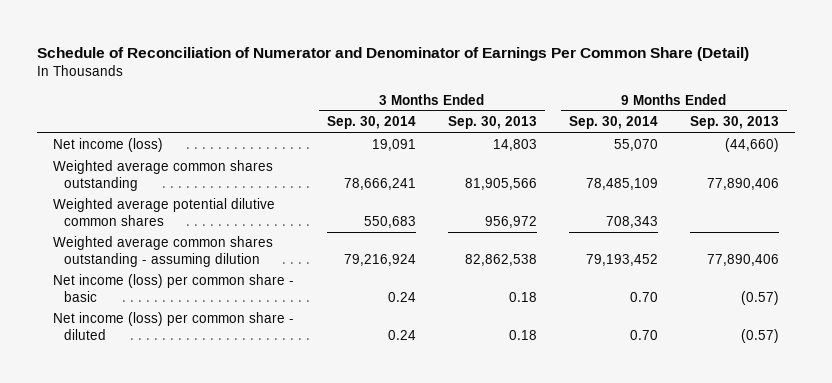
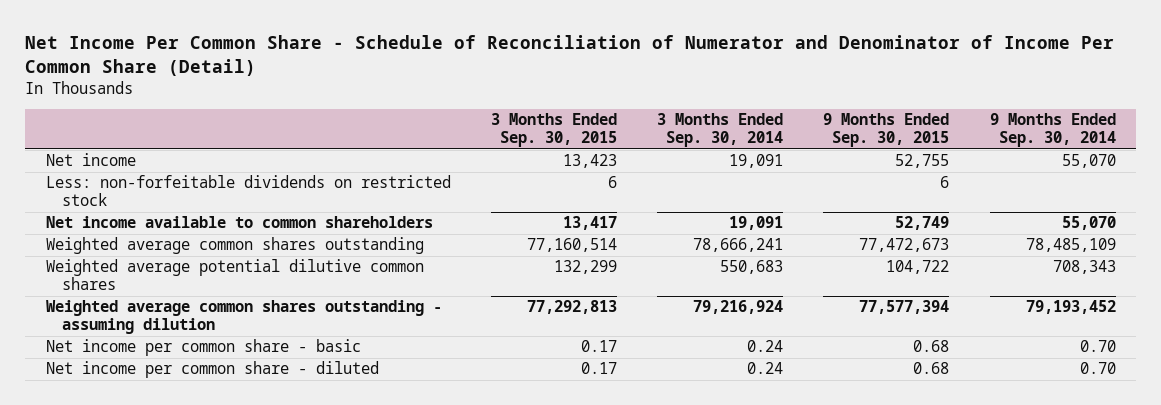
- Schedule of Reconciliation of Numerator and Denominator of Earnings Per Common Share (Detail)
+ Net Income Per Common Share - Schedule of Reconciliation of Numerator and Denominator of Income Per Common Share (Detail)
- | 3 Months Ended Sep. 30, 2014 | 3 Months Ended Sep. 30, 2013 | 9 Months Ended Sep. 30, 2014 | 9 Months Ended Sep. 30, 2013
+ | 3 Months Ended Sep. 30, 2015 | 3 Months Ended Sep. 30, 2014 | 9 Months Ended Sep. 30, 2015 | 9 Months Ended Sep. 30, 2014
- Net income (loss) | 19,091 | 14,803 | 55,070 | (44,660)
+ Net income | 13,423 | 19,091 | 52,755 | 55,070
+ Less: non-forfeitable dividends on restricted stock | 6 | | 6 |
+ Net income available to common shareholders | 13,417 | 19,091 | 52,749 | 55,070
- Net income (loss) per common share - basic | 0.24 | 0.18 | 0.70 | (0.57)
- Net income (loss) per common share - diluted | 0.24 | 0.18 | 0.70 | (0.57)
+ Net income per common share - basic | 0.17 | 0.24 | 0.68 | 0.70
+ Net income per common share - diluted | 0.17 | 0.24 | 0.68 | 0.70

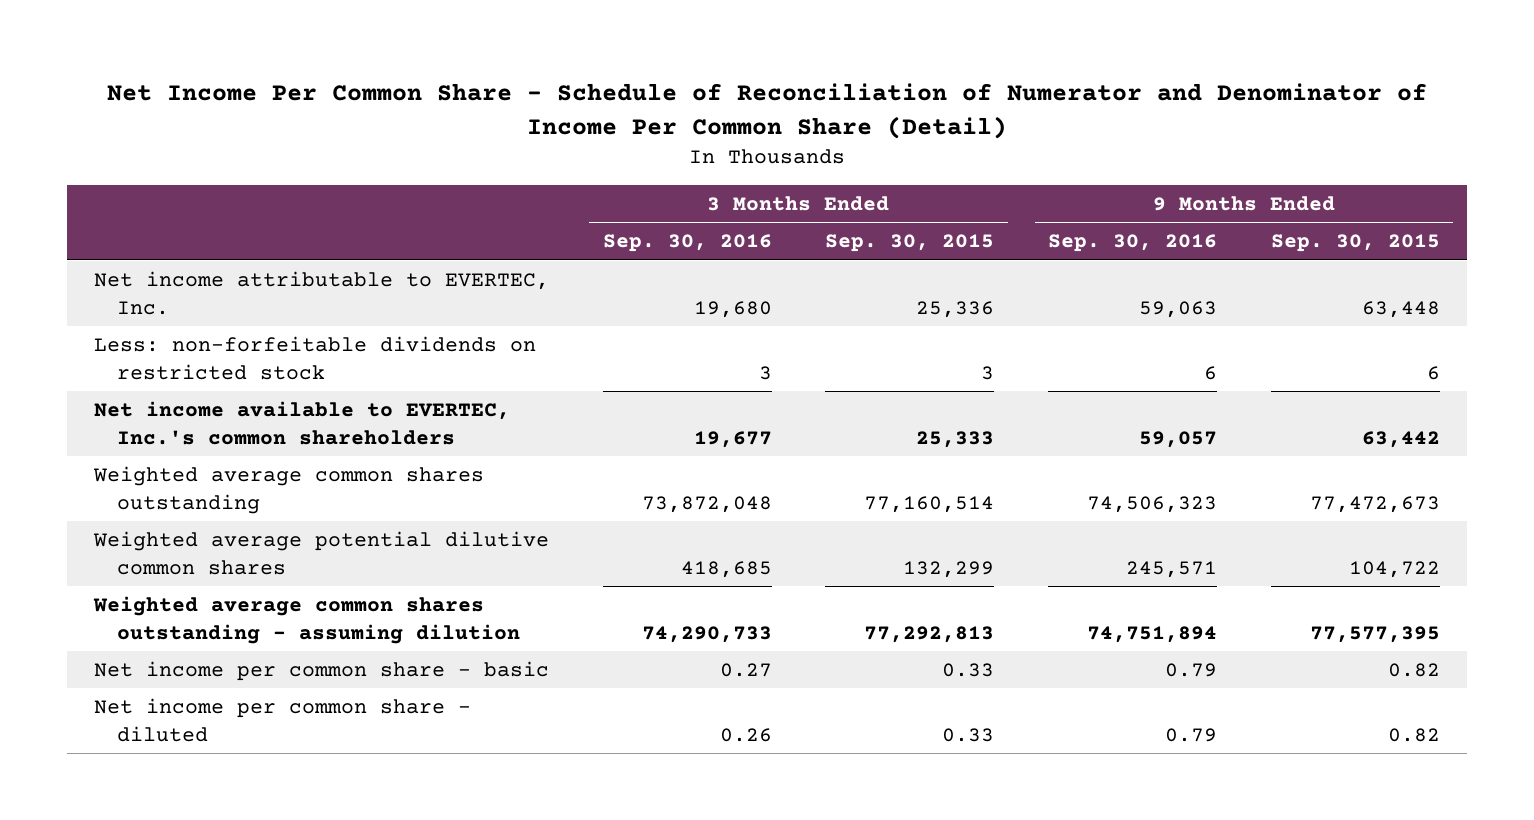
- | 3 Months Ended Sep. 30, 2015 | 3 Months Ended Sep. 30, 2014 | 9 Months Ended Sep. 30, 2015 | 9 Months Ended Sep. 30, 2014
+ | 3 Months Ended Sep. 30, 2016 | 3 Months Ended Sep. 30, 2015 | 9 Months Ended Sep. 30, 2016 | 9 Months Ended Sep. 30, 2015
- Net income | 13,423 | 19,091 | 52,755 | 55,070
- Less: non-forfeitable dividends on restricted stock | 6 | | 6 |
- Net income available to common shareholders | 13,417 | 19,091 | 52,749 | 55,070
+ Net income attributable to EVERTEC, Inc. | 19,680 | 25,336 | 59,063 | 63,448
+ Less: non-forfeitable dividends on restricted stock | 3 | 3 | 6 | 6
+ Net income available to EVERTEC, Inc.'s common shareholders | 19,677 | 25,333 | 59,057 | 63,442
- Weighted average common shares outstanding - assuming dilution | 77,292,813 | 79,216,924 | 77,577,394 | 79,193,452
- Net income per common share - basic | 0.17 | 0.24 | 0.68 | 0.70
- Net income per common share - diluted | 0.17 | 0.24 | 0.68 | 0.70
+ Weighted average common shares outstanding - assuming dilution | 74,290,733 | 77,292,813 | 74,751,894 | 77,577,395
+ Net income per common share - basic | 0.27 | 0.33 | 0.79 | 0.82
+ Net income per common share - diluted | 0.26 | 0.33 | 0.79 | 0.82

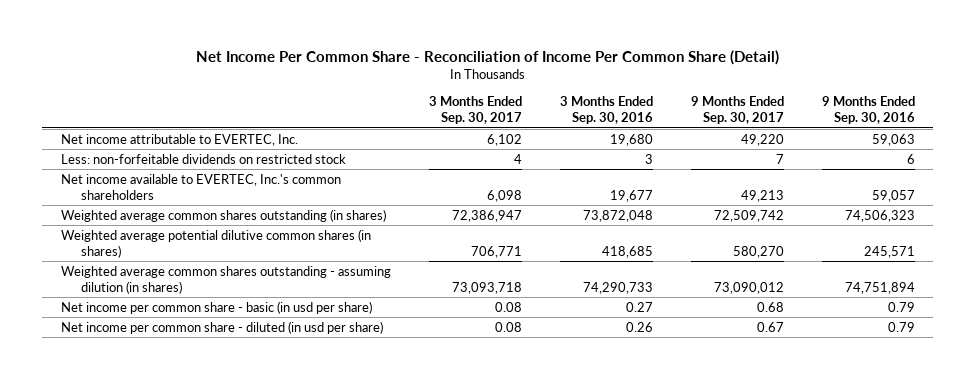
- Net Income Per Common Share - Schedule of Reconciliation of Numerator and Denominator of Income Per Common Share (Detail)
+ Net Income Per Common Share - Reconciliation of Income Per Common Share (Detail)
- | 3 Months Ended Sep. 30, 2016 | 3 Months Ended Sep. 30, 2015 | 9 Months Ended Sep. 30, 2016 | 9 Months Ended Sep. 30, 2015
+ | 3 Months Ended Sep. 30, 2017 | 3 Months Ended Sep. 30, 2016 | 9 Months Ended Sep. 30, 2017 | 9 Months Ended Sep. 30, 2016
- Weighted average common shares outstanding | 73,872,048 | 77,160,514 | 74,506,323 | 77,472,673
- Weighted average potential dilutive common shares | 418,685 | 132,299 | 245,571 | 104,722
- Weighted average common shares outstanding - assuming dilution | 74,290,733 | 77,292,813 | 74,751,894 | 77,577,395
- Net income per common share - basic | 0.27 | 0.33 | 0.79 | 0.82
- Net income per common share - diluted | 0.26 | 0.33 | 0.79 | 0.82
+ Weighted average common shares outstanding (in shares) | 72,386,947 | 73,872,048 | 72,509,742 | 74,506,323
+ Weighted average potential dilutive common shares (in shares) | 706,771 | 418,685 | 580,270 | 245,571
+ Weighted average common shares outstanding - assuming dilution (in shares) | 73,093,718 | 74,290,733 | 73,090,012 | 74,751,894
+ Net income per common share - basic (in usd per share) | 0.08 | 0.27 | 0.68 | 0.79
+ Net income per common share - diluted (in usd per share) | 0.08 | 0.26 | 0.67 | 0.79

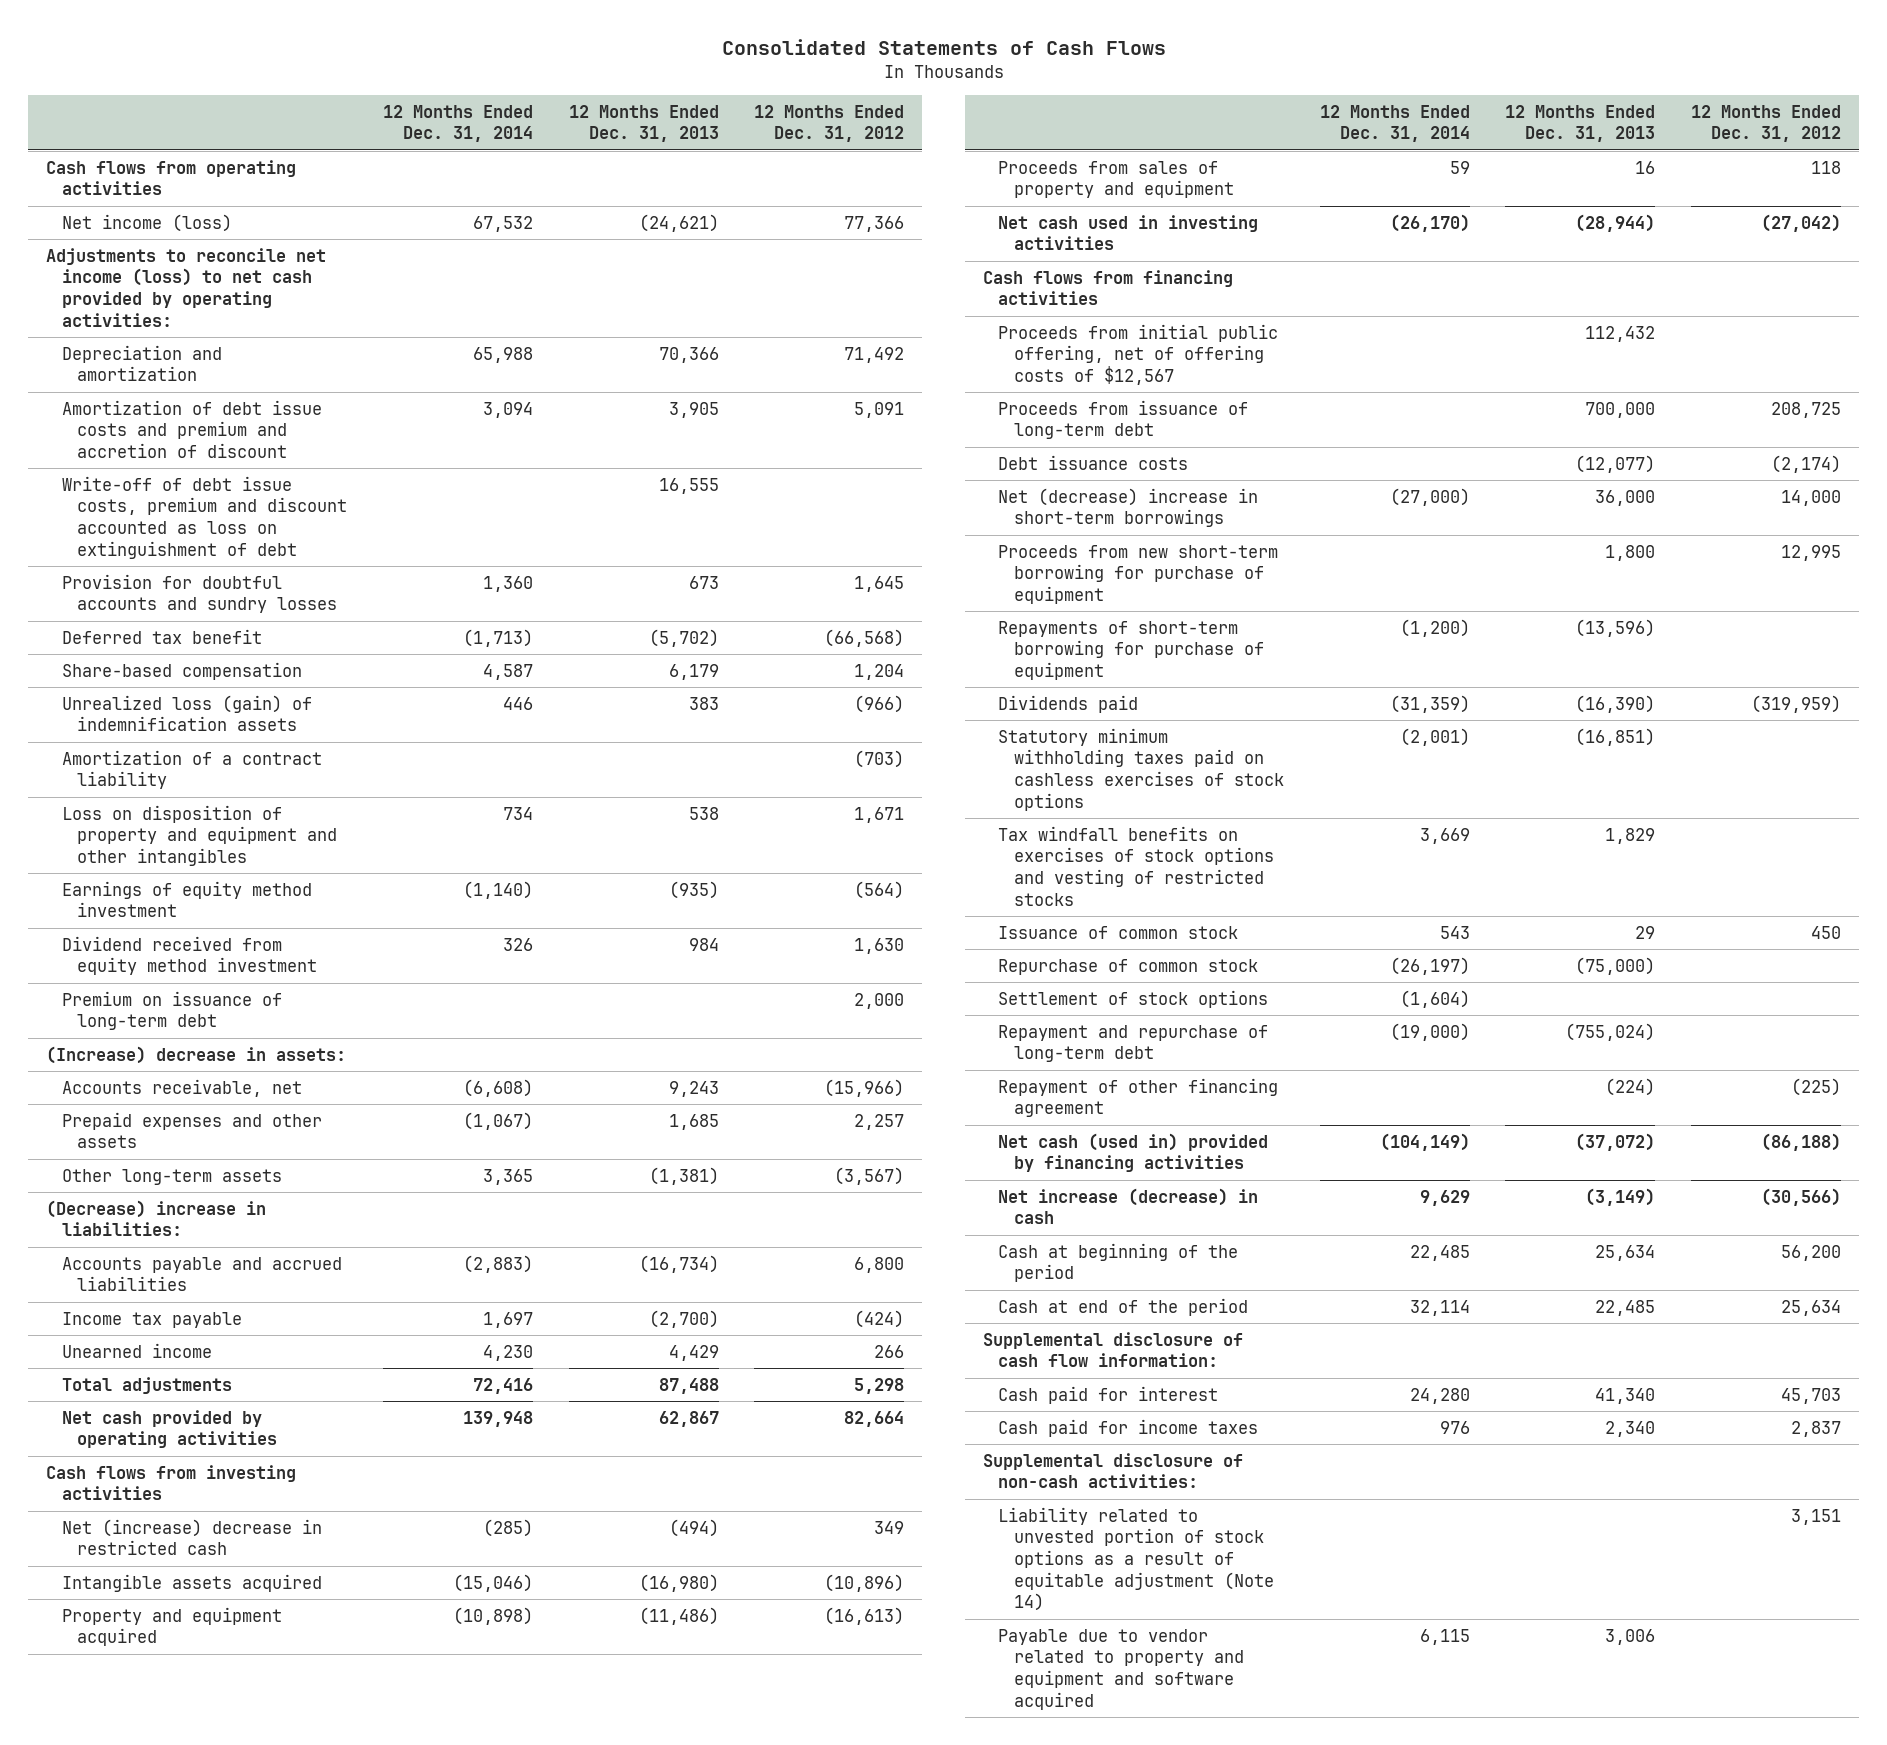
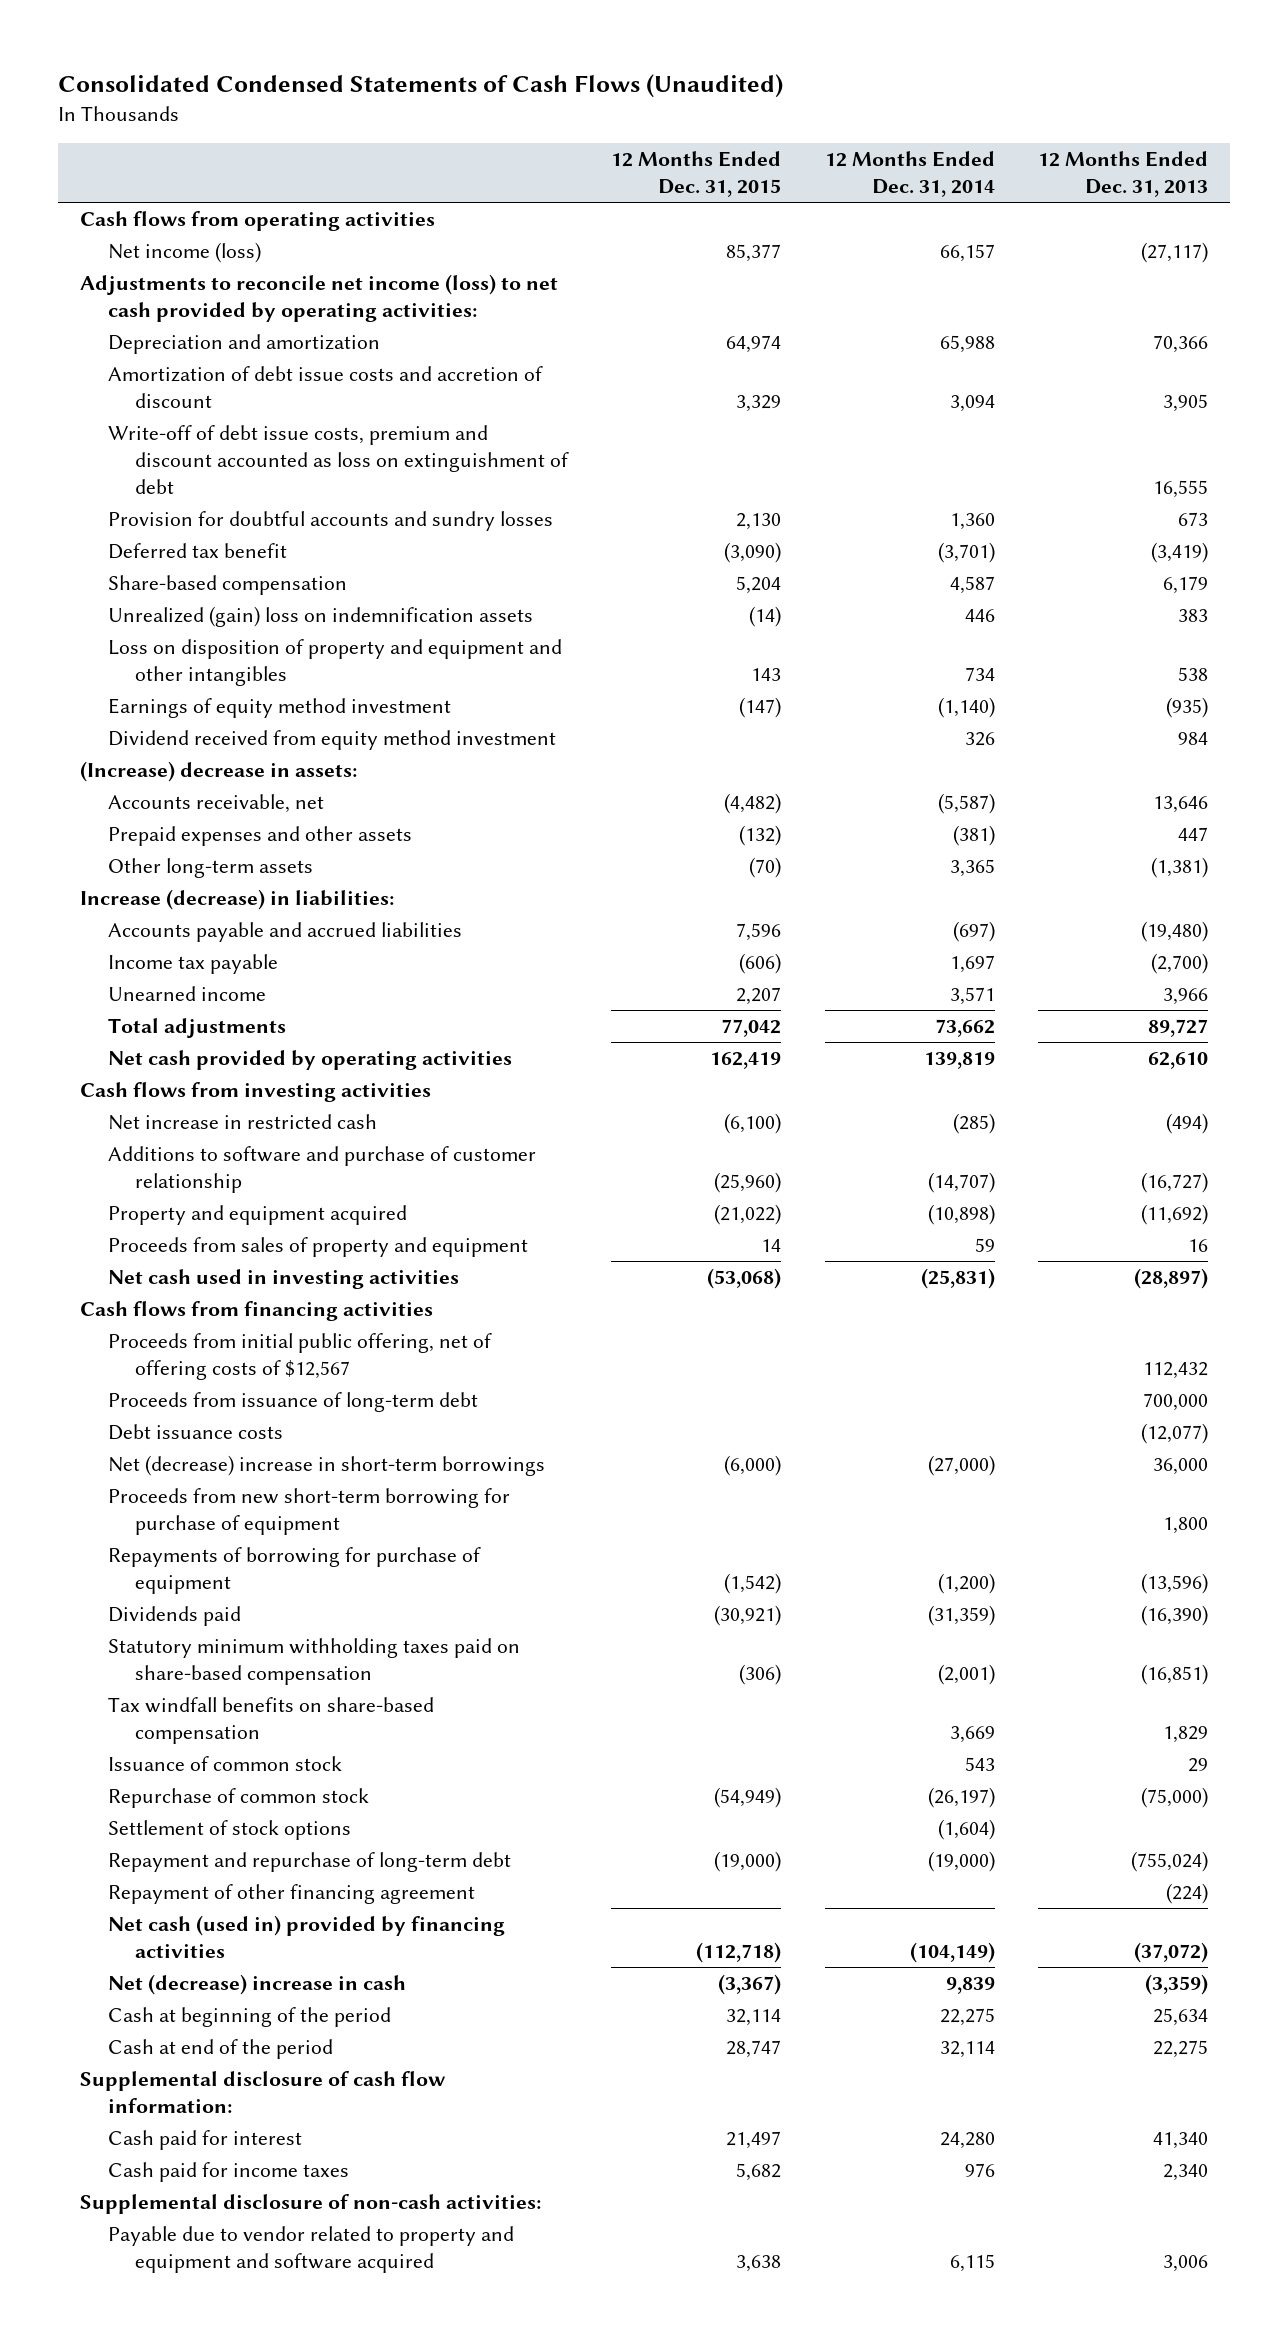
- Consolidated Statements of Cash Flows
+ Consolidated Condensed Statements of Cash Flows (Unaudited)
- | 12 Months Ended Dec. 31, 2014 | 12 Months Ended Dec. 31, 2013 | 12 Months Ended Dec. 31, 2012
+ | 12 Months Ended Dec. 31, 2015 | 12 Months Ended Dec. 31, 2014 | 12 Months Ended Dec. 31, 2013
- Net income (loss) | 67,532 | (24,621) | 77,366
+ Net income (loss) | 85,377 | 66,157 | (27,117)
- Amortization of debt issue costs and premium and accretion of discount | 3,094 | 3,905 | 5,091
+ Amortization of debt issue costs and accretion of discount | 3,329 | 3,094 | 3,905
- Deferred tax benefit | (1,713) | (5,702) | (66,568)
+ Deferred tax benefit | (3,090) | (3,701) | (3,419)
- Unrealized loss (gain) of indemnification assets | 446 | 383 | (966)
- Amortization of a contract liability | | | (703)
+ Unrealized (gain) loss on indemnification assets | (14) | 446 | 383
- Premium on issuance of long-term debt | | | 2,000
- Accounts receivable, net | (6,608) | 9,243 | (15,966)
- Prepaid expenses and other assets | (1,067) | 1,685 | 2,257
+ Accounts receivable, net | (4,482) | (5,587) | 13,646
+ Prepaid expenses and other assets | (132) | (381) | 447
- (Decrease) increase in liabilities:
- Accounts payable and accrued liabilities | (2,883) | (16,734) | 6,800
+ Increase (decrease) in liabilities:
+ Accounts payable and accrued liabilities | 7,596 | (697) | (19,480)
- Unearned income | 4,230 | 4,429 | 266
- Total adjustments | 72,416 | 87,488 | 5,298
- Net cash provided by operating activities | 139,948 | 62,867 | 82,664
+ Unearned income | 2,207 | 3,571 | 3,966
+ Total adjustments | 77,042 | 73,662 | 89,727
+ Net cash provided by operating activities | 162,419 | 139,819 | 62,610
- Net (increase) decrease in restricted cash | (285) | (494) | 349
- Intangible assets acquired | (15,046) | (16,980) | (10,896)
- Property and equipment acquired | (10,898) | (11,486) | (16,613)
+ Net increase in restricted cash | (6,100) | (285) | (494)
+ Additions to software and purchase of customer relationship | (25,960) | (14,707) | (16,727)
+ Property and equipment acquired | (21,022) | (10,898) | (11,692)
- Net cash used in investing activities | (26,170) | (28,944) | (27,042)
+ Net cash used in investing activities | (53,068) | (25,831) | (28,897)
- Repayments of short-term borrowing for purchase of equipment | (1,200) | (13,596) |
+ Repayments of borrowing for purchase of equipment | (1,542) | (1,200) | (13,596)
- Statutory minimum withholding taxes paid on cashless exercises of stock options | (2,001) | (16,851) |
- Tax windfall benefits on exercises of stock options and vesting of restricted stocks | 3,669 | 1,829 |
+ Statutory minimum withholding taxes paid on share-based compensation | (306) | (2,001) | (16,851)
+ Tax windfall benefits on share-based compensation | | 3,669 | 1,829
- Net increase (decrease) in cash | 9,629 | (3,149) | (30,566)
- Cash at beginning of the period | 22,485 | 25,634 | 56,200
- Cash at end of the period | 32,114 | 22,485 | 25,634
+ Net (decrease) increase in cash | (3,367) | 9,839 | (3,359)
+ Cash at beginning of the period | 32,114 | 22,275 | 25,634
+ Cash at end of the period | 28,747 | 32,114 | 22,275
- Liability related to unvested portion of stock options as a result of equitable adjustment (Note 14) | | | 3,151

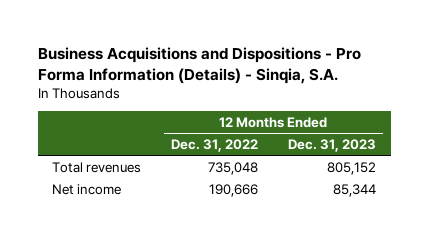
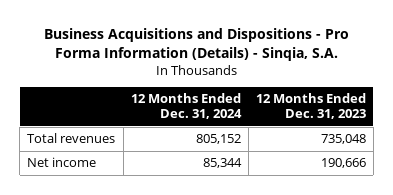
- | 12 Months Ended Dec. 31, 2022 | 12 Months Ended Dec. 31, 2023
+ | 12 Months Ended Dec. 31, 2024 | 12 Months Ended Dec. 31, 2023
- Total revenues | 735,048 | 805,152
- Net income | 190,666 | 85,344
+ Total revenues | 805,152 | 735,048
+ Net income | 85,344 | 190,666

